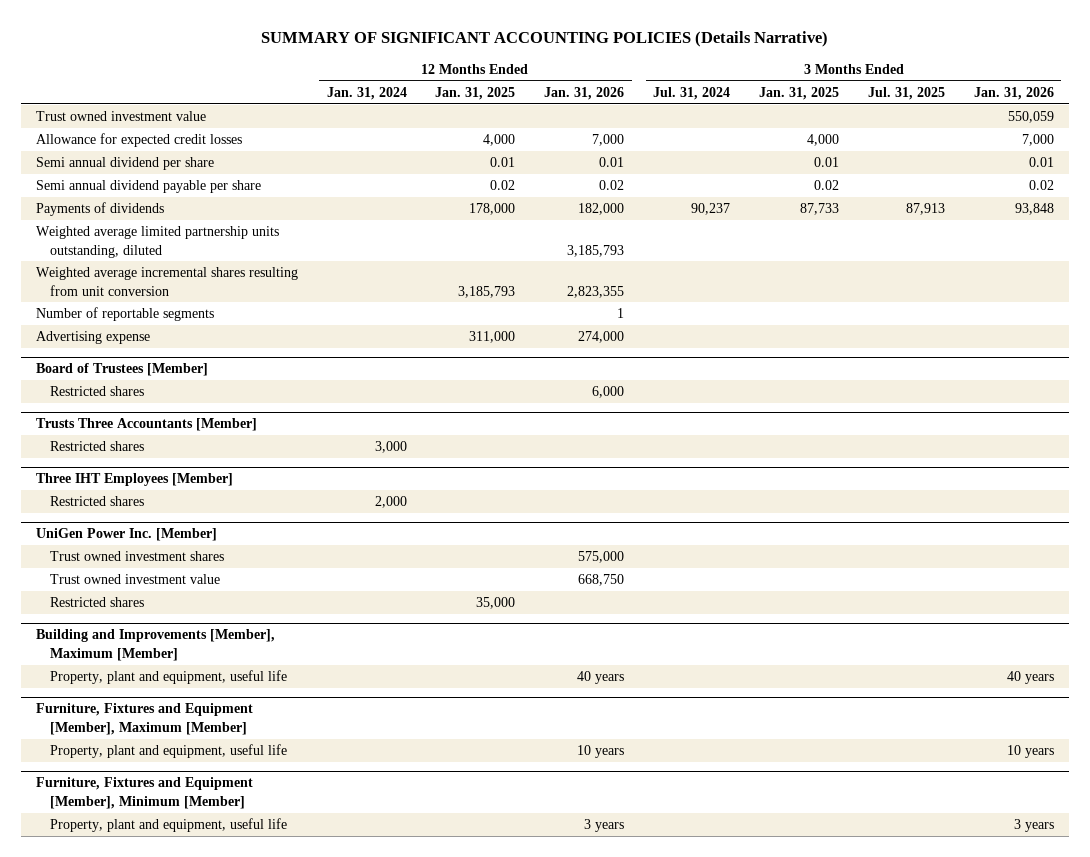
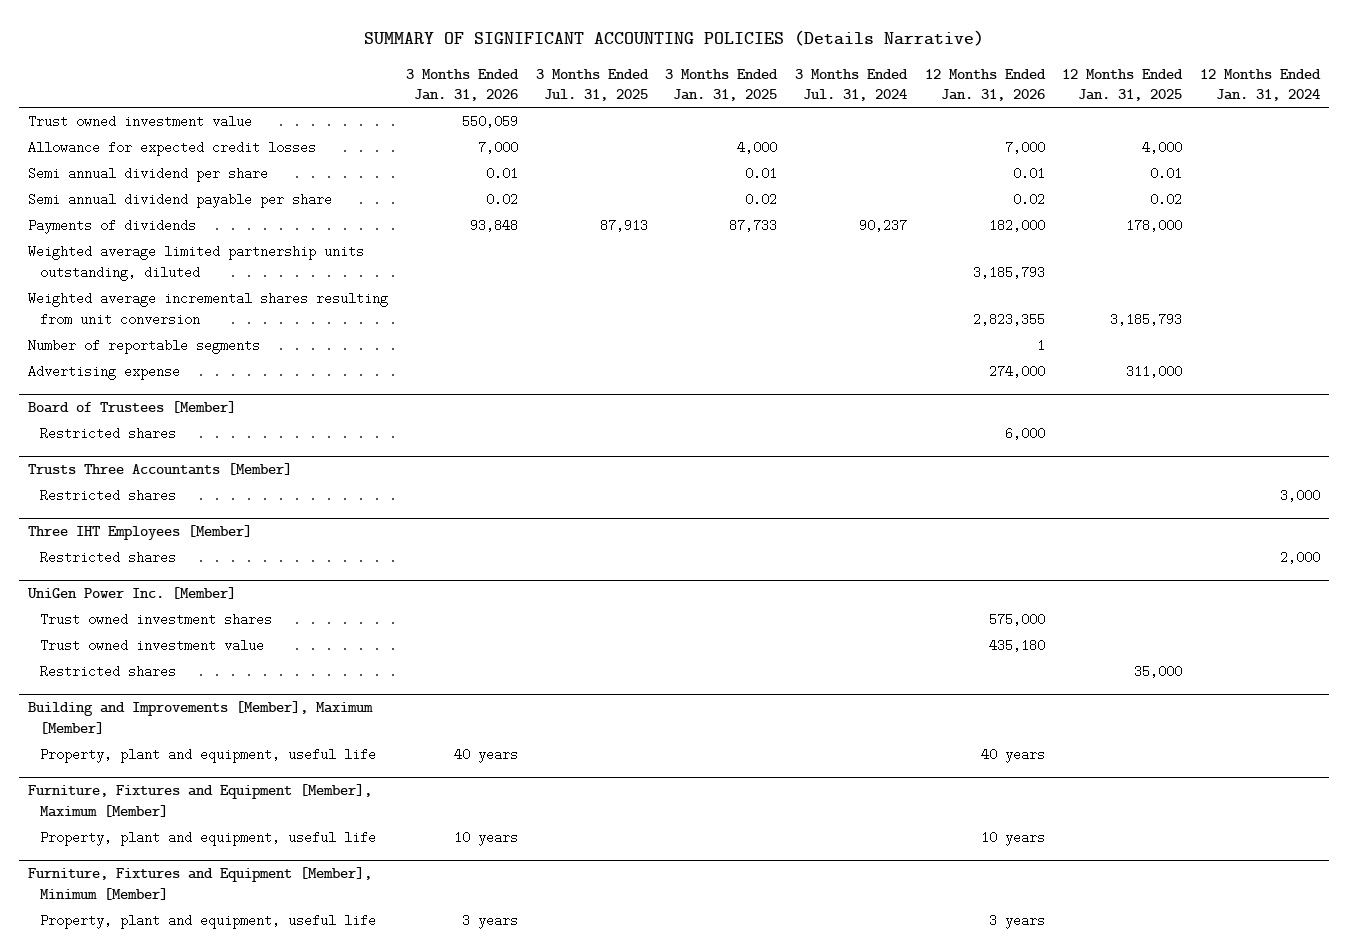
- | 12 Months Ended Jan. 31, 2024 | 12 Months Ended Jan. 31, 2025 | 12 Months Ended Jan. 31, 2026 | 3 Months Ended Jul. 31, 2024 | 3 Months Ended Jan. 31, 2025 | 3 Months Ended Jul. 31, 2025 | 3 Months Ended Jan. 31, 2026
+ | 3 Months Ended Jan. 31, 2026 | 3 Months Ended Jul. 31, 2025 | 3 Months Ended Jan. 31, 2025 | 3 Months Ended Jul. 31, 2024 | 12 Months Ended Jan. 31, 2026 | 12 Months Ended Jan. 31, 2025 | 12 Months Ended Jan. 31, 2024
@ UniGen Power Inc. [Member]
- Trust owned investment value | | | 668,750 | | | |
+ Trust owned investment value | | | | | 435,180 | |

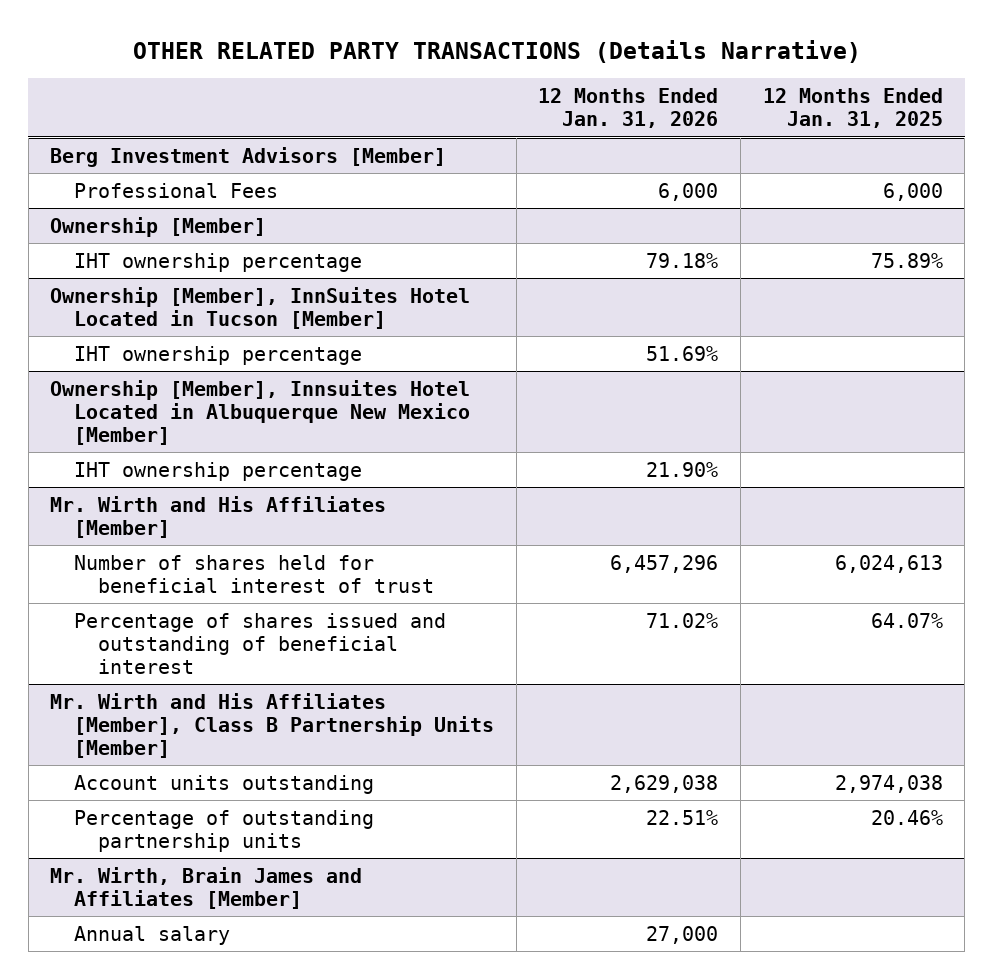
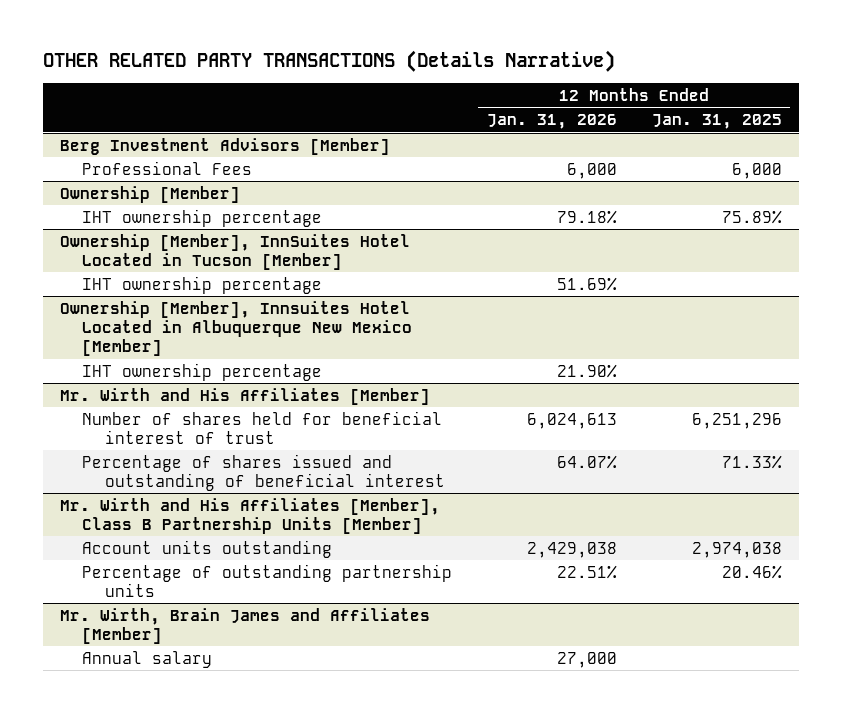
@ Mr. Wirth and His Affiliates [Member]
- Number of shares held for beneficial interest of trust | 6,457,296 | 6,024,613
- Percentage of shares issued and outstanding of beneficial interest | 71.02% | 64.07%
+ Number of shares held for beneficial interest of trust | 6,024,613 | 6,251,296
+ Percentage of shares issued and outstanding of beneficial interest | 64.07% | 71.33%
@ Mr. Wirth and His Affiliates [Member], Class B Partnership Units [Member]
- Account units outstanding | 2,629,038 | 2,974,038
+ Account units outstanding | 2,429,038 | 2,974,038

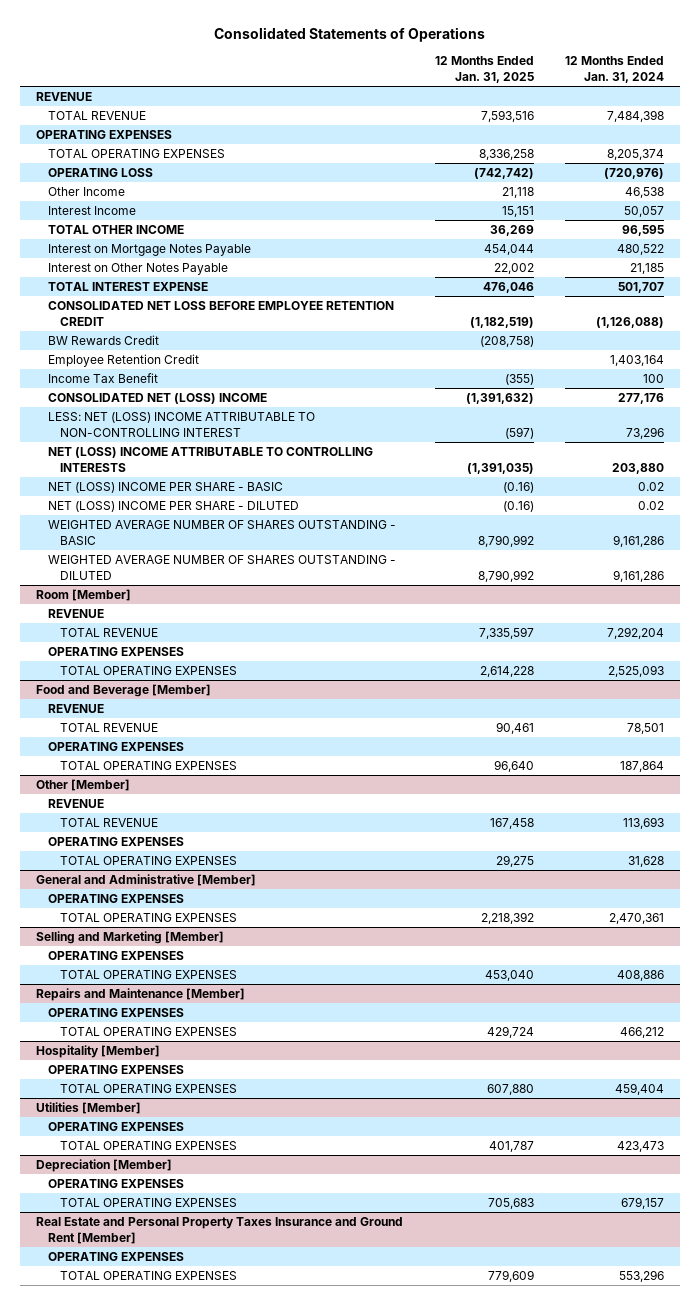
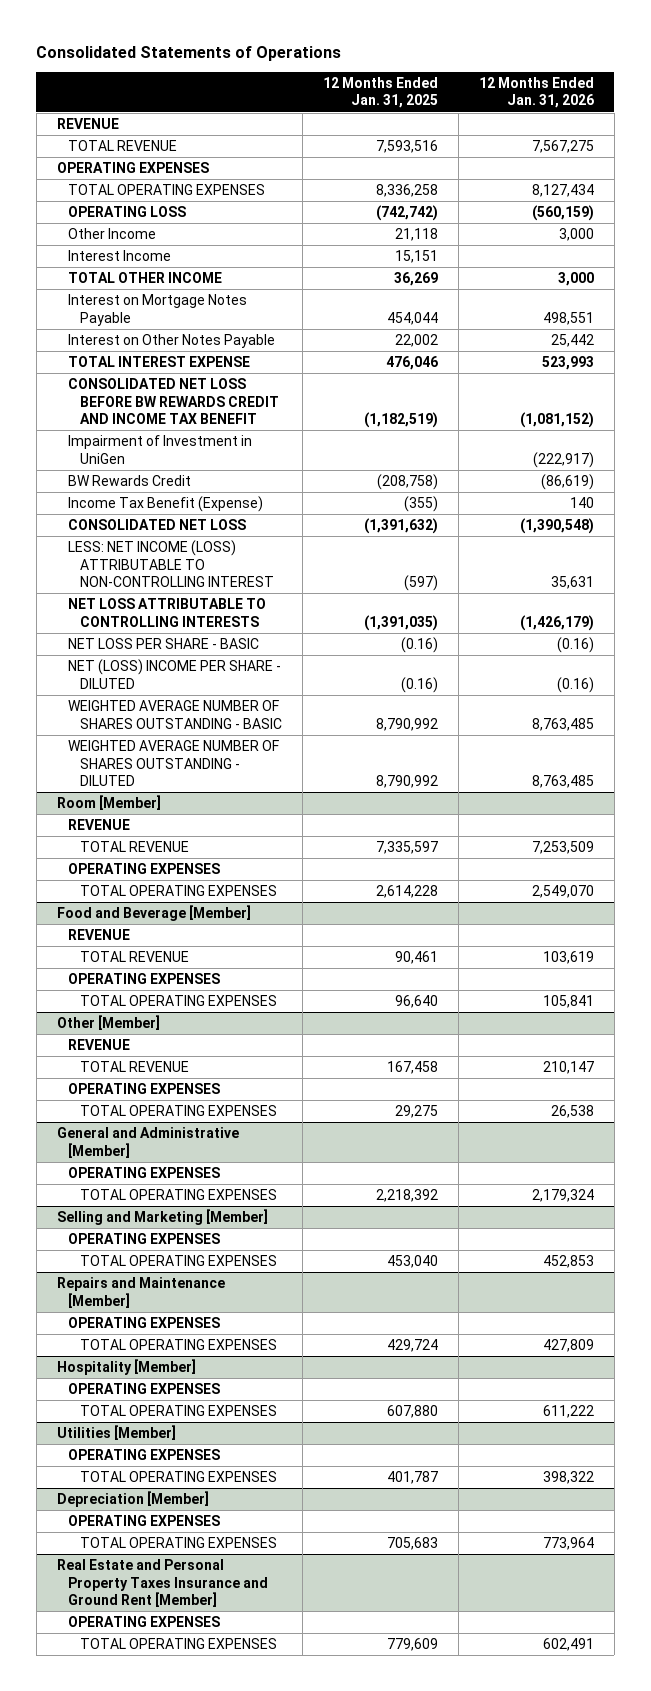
- | 12 Months Ended Jan. 31, 2025 | 12 Months Ended Jan. 31, 2024
+ | 12 Months Ended Jan. 31, 2025 | 12 Months Ended Jan. 31, 2026
- CONSOLIDATED NET LOSS BEFORE EMPLOYEE RETENTION CREDIT | (1,182,519) | (1,126,088)
+ CONSOLIDATED NET LOSS BEFORE BW REWARDS CREDIT AND INCOME TAX BENEFIT | (1,182,519) | (1,081,152)
+ Impairment of Investment in UniGen | | (222,917)
- Employee Retention Credit | | 1,403,164
- Income Tax Benefit | (355) | 100
- CONSOLIDATED NET (LOSS) INCOME | (1,391,632) | 277,176
- LESS: NET (LOSS) INCOME ATTRIBUTABLE TO NON-CONTROLLING INTEREST | (597) | 73,296
- NET (LOSS) INCOME ATTRIBUTABLE TO CONTROLLING INTERESTS | (1,391,035) | 203,880
- NET (LOSS) INCOME PER SHARE - BASIC | (0.16) | 0.02
+ Income Tax Benefit (Expense) | (355) | 140
+ CONSOLIDATED NET LOSS | (1,391,632) | (1,390,548)
+ LESS: NET INCOME (LOSS) ATTRIBUTABLE TO NON-CONTROLLING INTEREST | (597) | 35,631
+ NET LOSS ATTRIBUTABLE TO CONTROLLING INTERESTS | (1,391,035) | (1,426,179)
+ NET LOSS PER SHARE - BASIC | (0.16) | (0.16)

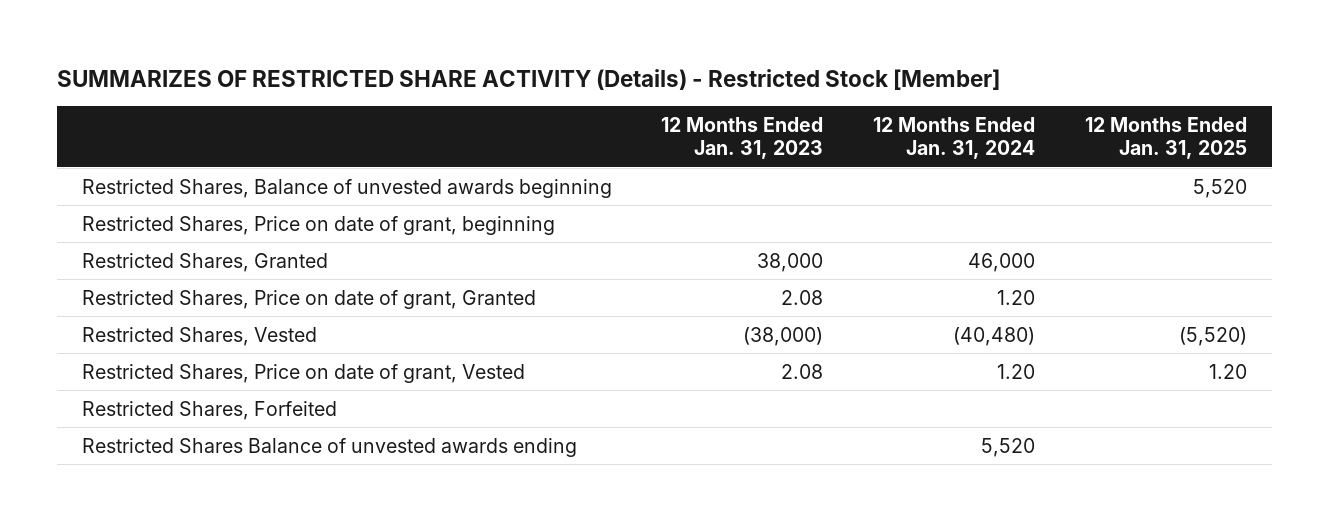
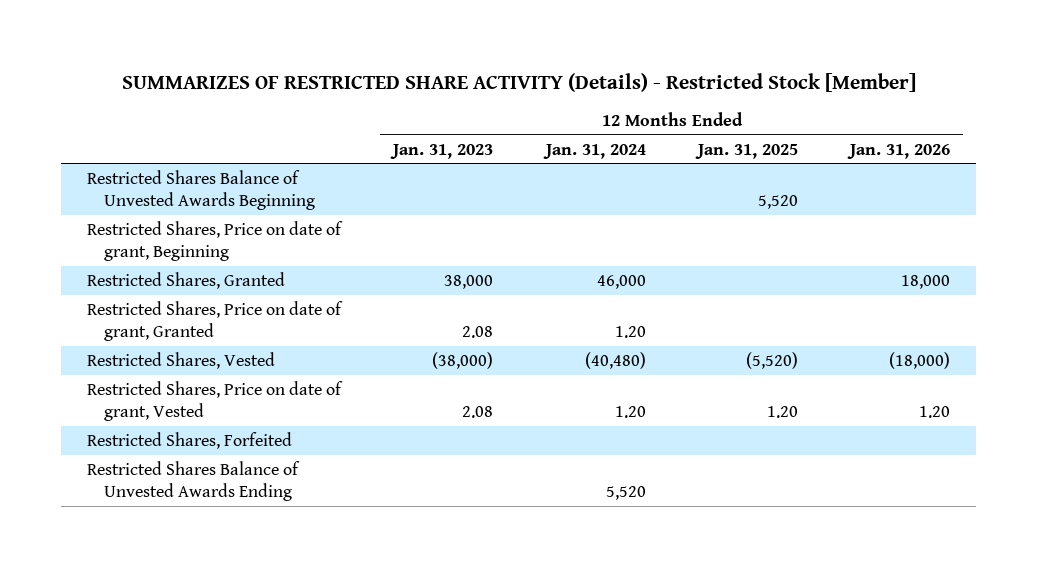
- | 12 Months Ended Jan. 31, 2023 | 12 Months Ended Jan. 31, 2024 | 12 Months Ended Jan. 31, 2025
+ | 12 Months Ended Jan. 31, 2023 | 12 Months Ended Jan. 31, 2024 | 12 Months Ended Jan. 31, 2025 | 12 Months Ended Jan. 31, 2026
- Restricted Shares, Balance of unvested awards beginning | | | 5,520
- Restricted Shares, Price on date of grant, beginning
+ Restricted Shares Balance of Unvested Awards Beginning | | | 5,520 |
+ Restricted Shares, Price on date of grant, Beginning
- Restricted Shares Balance of unvested awards ending | | 5,520 |
+ Restricted Shares Balance of Unvested Awards Ending | | 5,520 | |

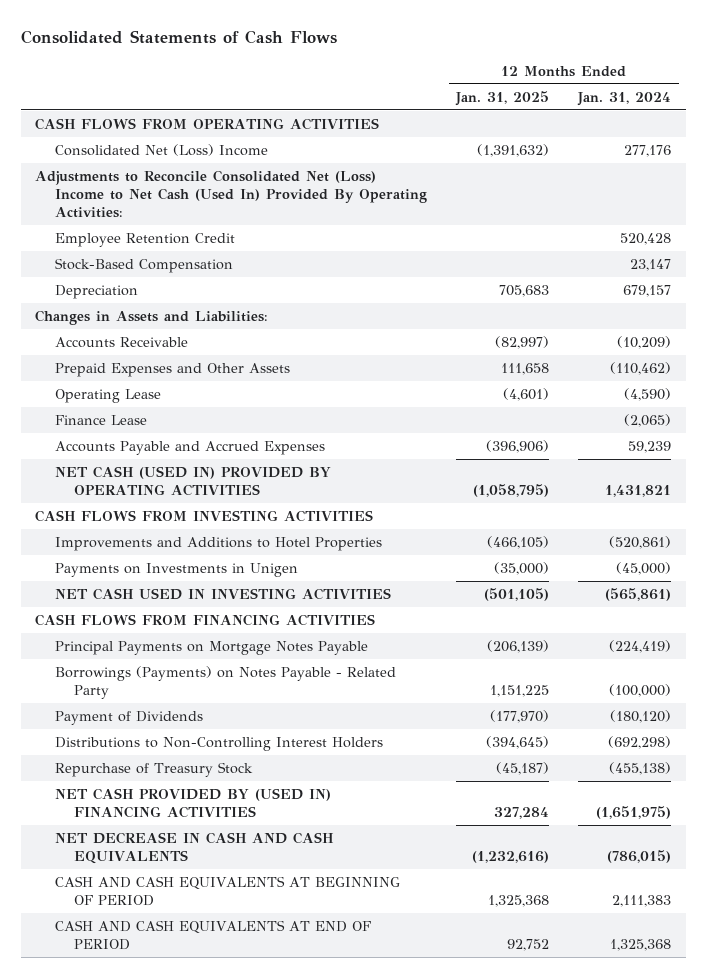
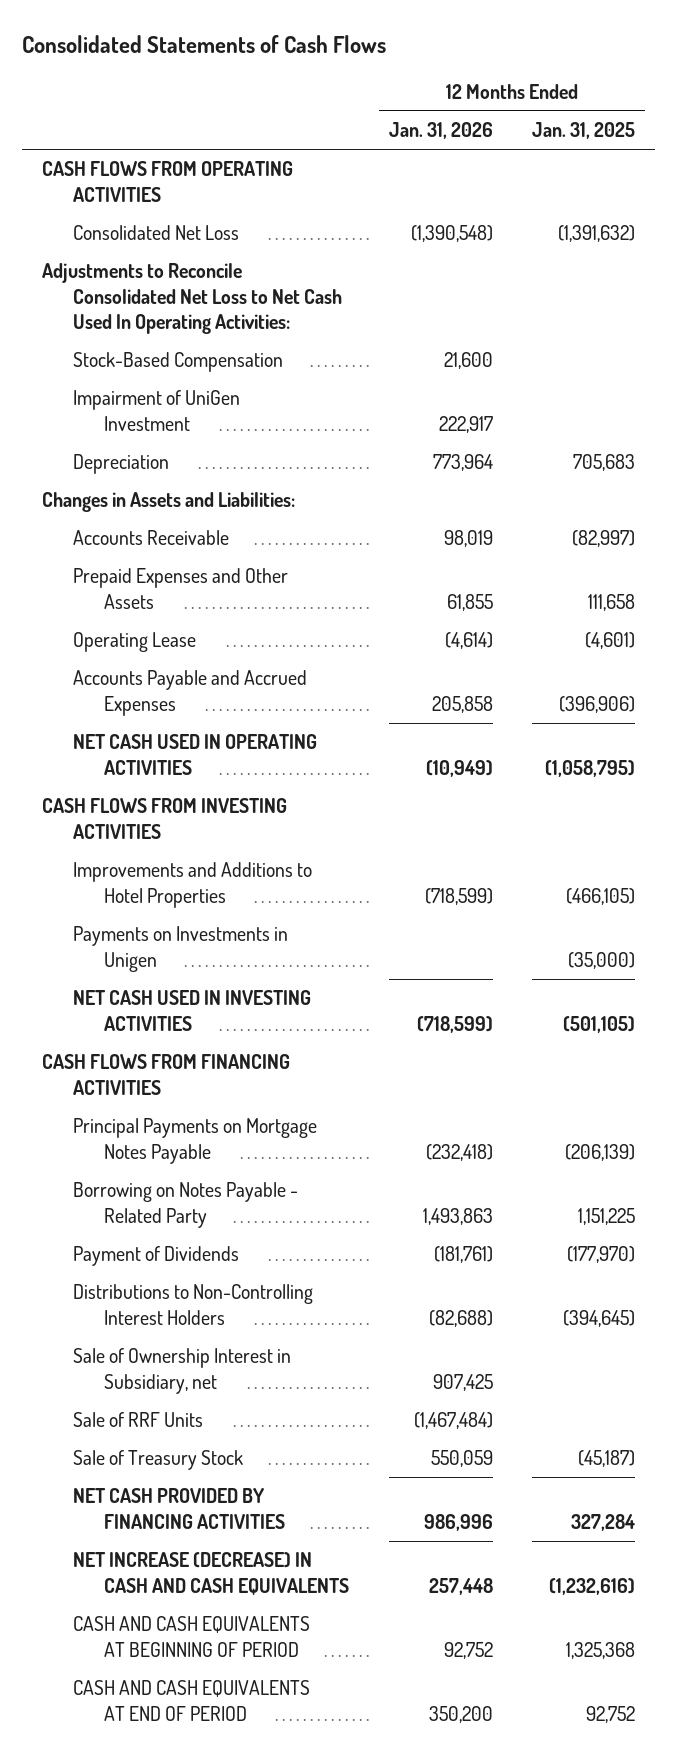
- | 12 Months Ended Jan. 31, 2025 | 12 Months Ended Jan. 31, 2024
+ | 12 Months Ended Jan. 31, 2026 | 12 Months Ended Jan. 31, 2025
- Consolidated Net (Loss) Income | (1,391,632) | 277,176
- Adjustments to Reconcile Consolidated Net (Loss) Income to Net Cash (Used In) Provided By Operating Activities:
- Employee Retention Credit | | 520,428
+ Consolidated Net Loss | (1,390,548) | (1,391,632)
+ Adjustments to Reconcile Consolidated Net Loss to Net Cash Used In Operating Activities:
+ Impairment of UniGen Investment | 222,917 |
- Finance Lease | | (2,065)
- NET CASH (USED IN) PROVIDED BY OPERATING ACTIVITIES | (1,058,795) | 1,431,821
+ NET CASH USED IN OPERATING ACTIVITIES | (10,949) | (1,058,795)
- Borrowings (Payments) on Notes Payable - Related Party | 1,151,225 | (100,000)
+ Borrowing on Notes Payable - Related Party | 1,493,863 | 1,151,225
- Repurchase of Treasury Stock | (45,187) | (455,138)
- NET CASH PROVIDED BY (USED IN) FINANCING ACTIVITIES | 327,284 | (1,651,975)
- NET DECREASE IN CASH AND CASH EQUIVALENTS | (1,232,616) | (786,015)
+ Sale of Ownership Interest in Subsidiary, net | 907,425 |
+ Sale of RRF Units | (1,467,484) |
+ Sale of Treasury Stock | 550,059 | (45,187)
+ NET CASH PROVIDED BY FINANCING ACTIVITIES | 986,996 | 327,284
+ NET INCREASE (DECREASE) IN CASH AND CASH EQUIVALENTS | 257,448 | (1,232,616)

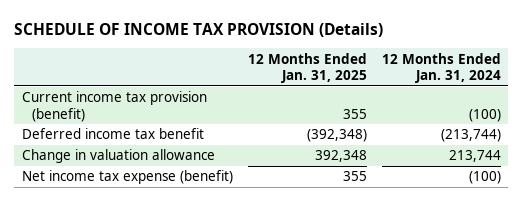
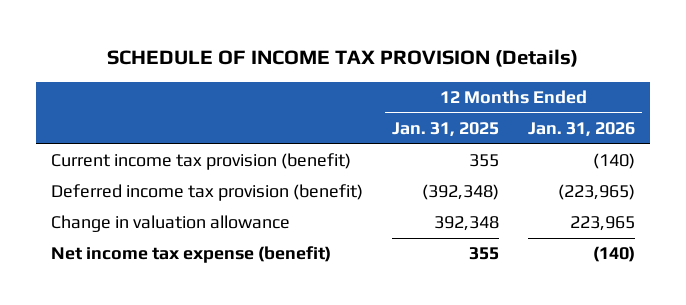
- | 12 Months Ended Jan. 31, 2025 | 12 Months Ended Jan. 31, 2024
+ | 12 Months Ended Jan. 31, 2025 | 12 Months Ended Jan. 31, 2026
- Deferred income tax benefit | (392,348) | (213,744)
+ Deferred income tax provision (benefit) | (392,348) | (223,965)

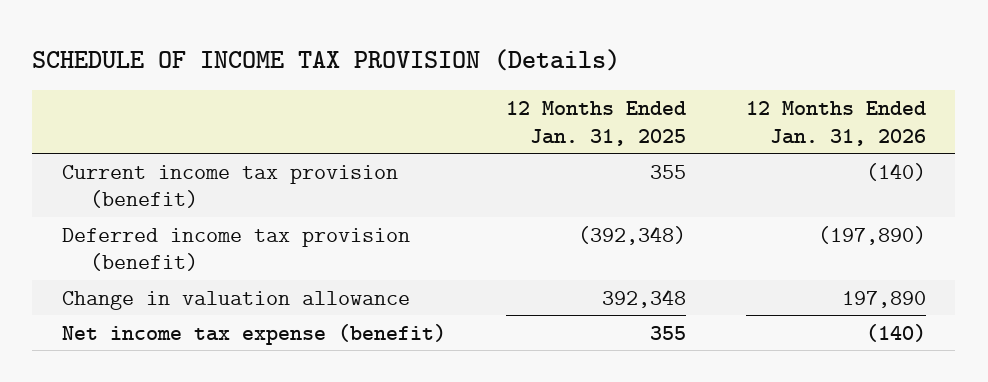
- Deferred income tax provision (benefit) | (392,348) | (223,965)
- Change in valuation allowance | 392,348 | 223,965
+ Deferred income tax provision (benefit) | (392,348) | (197,890)
+ Change in valuation allowance | 392,348 | 197,890

